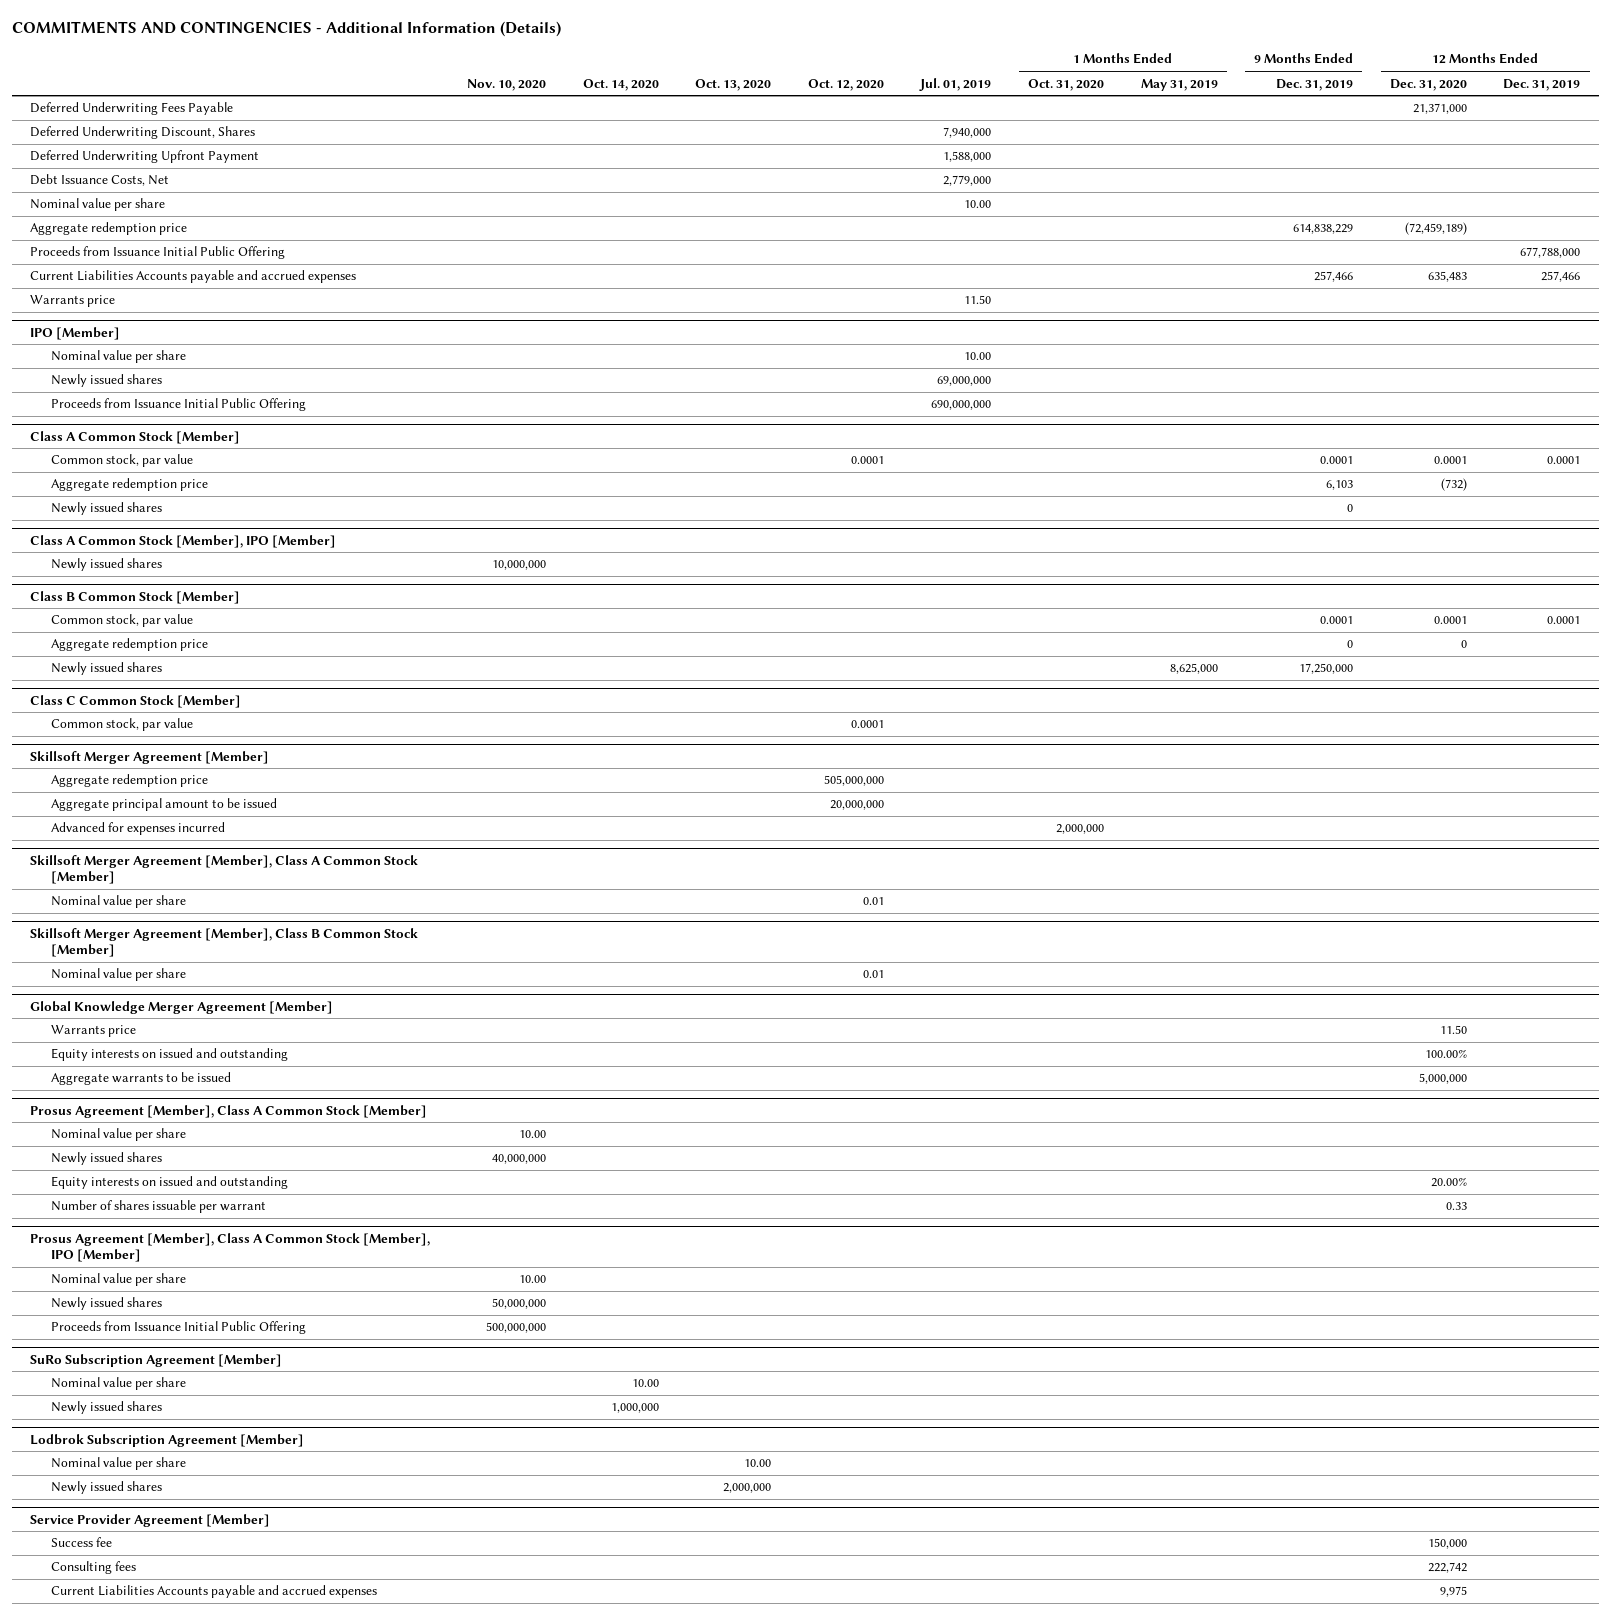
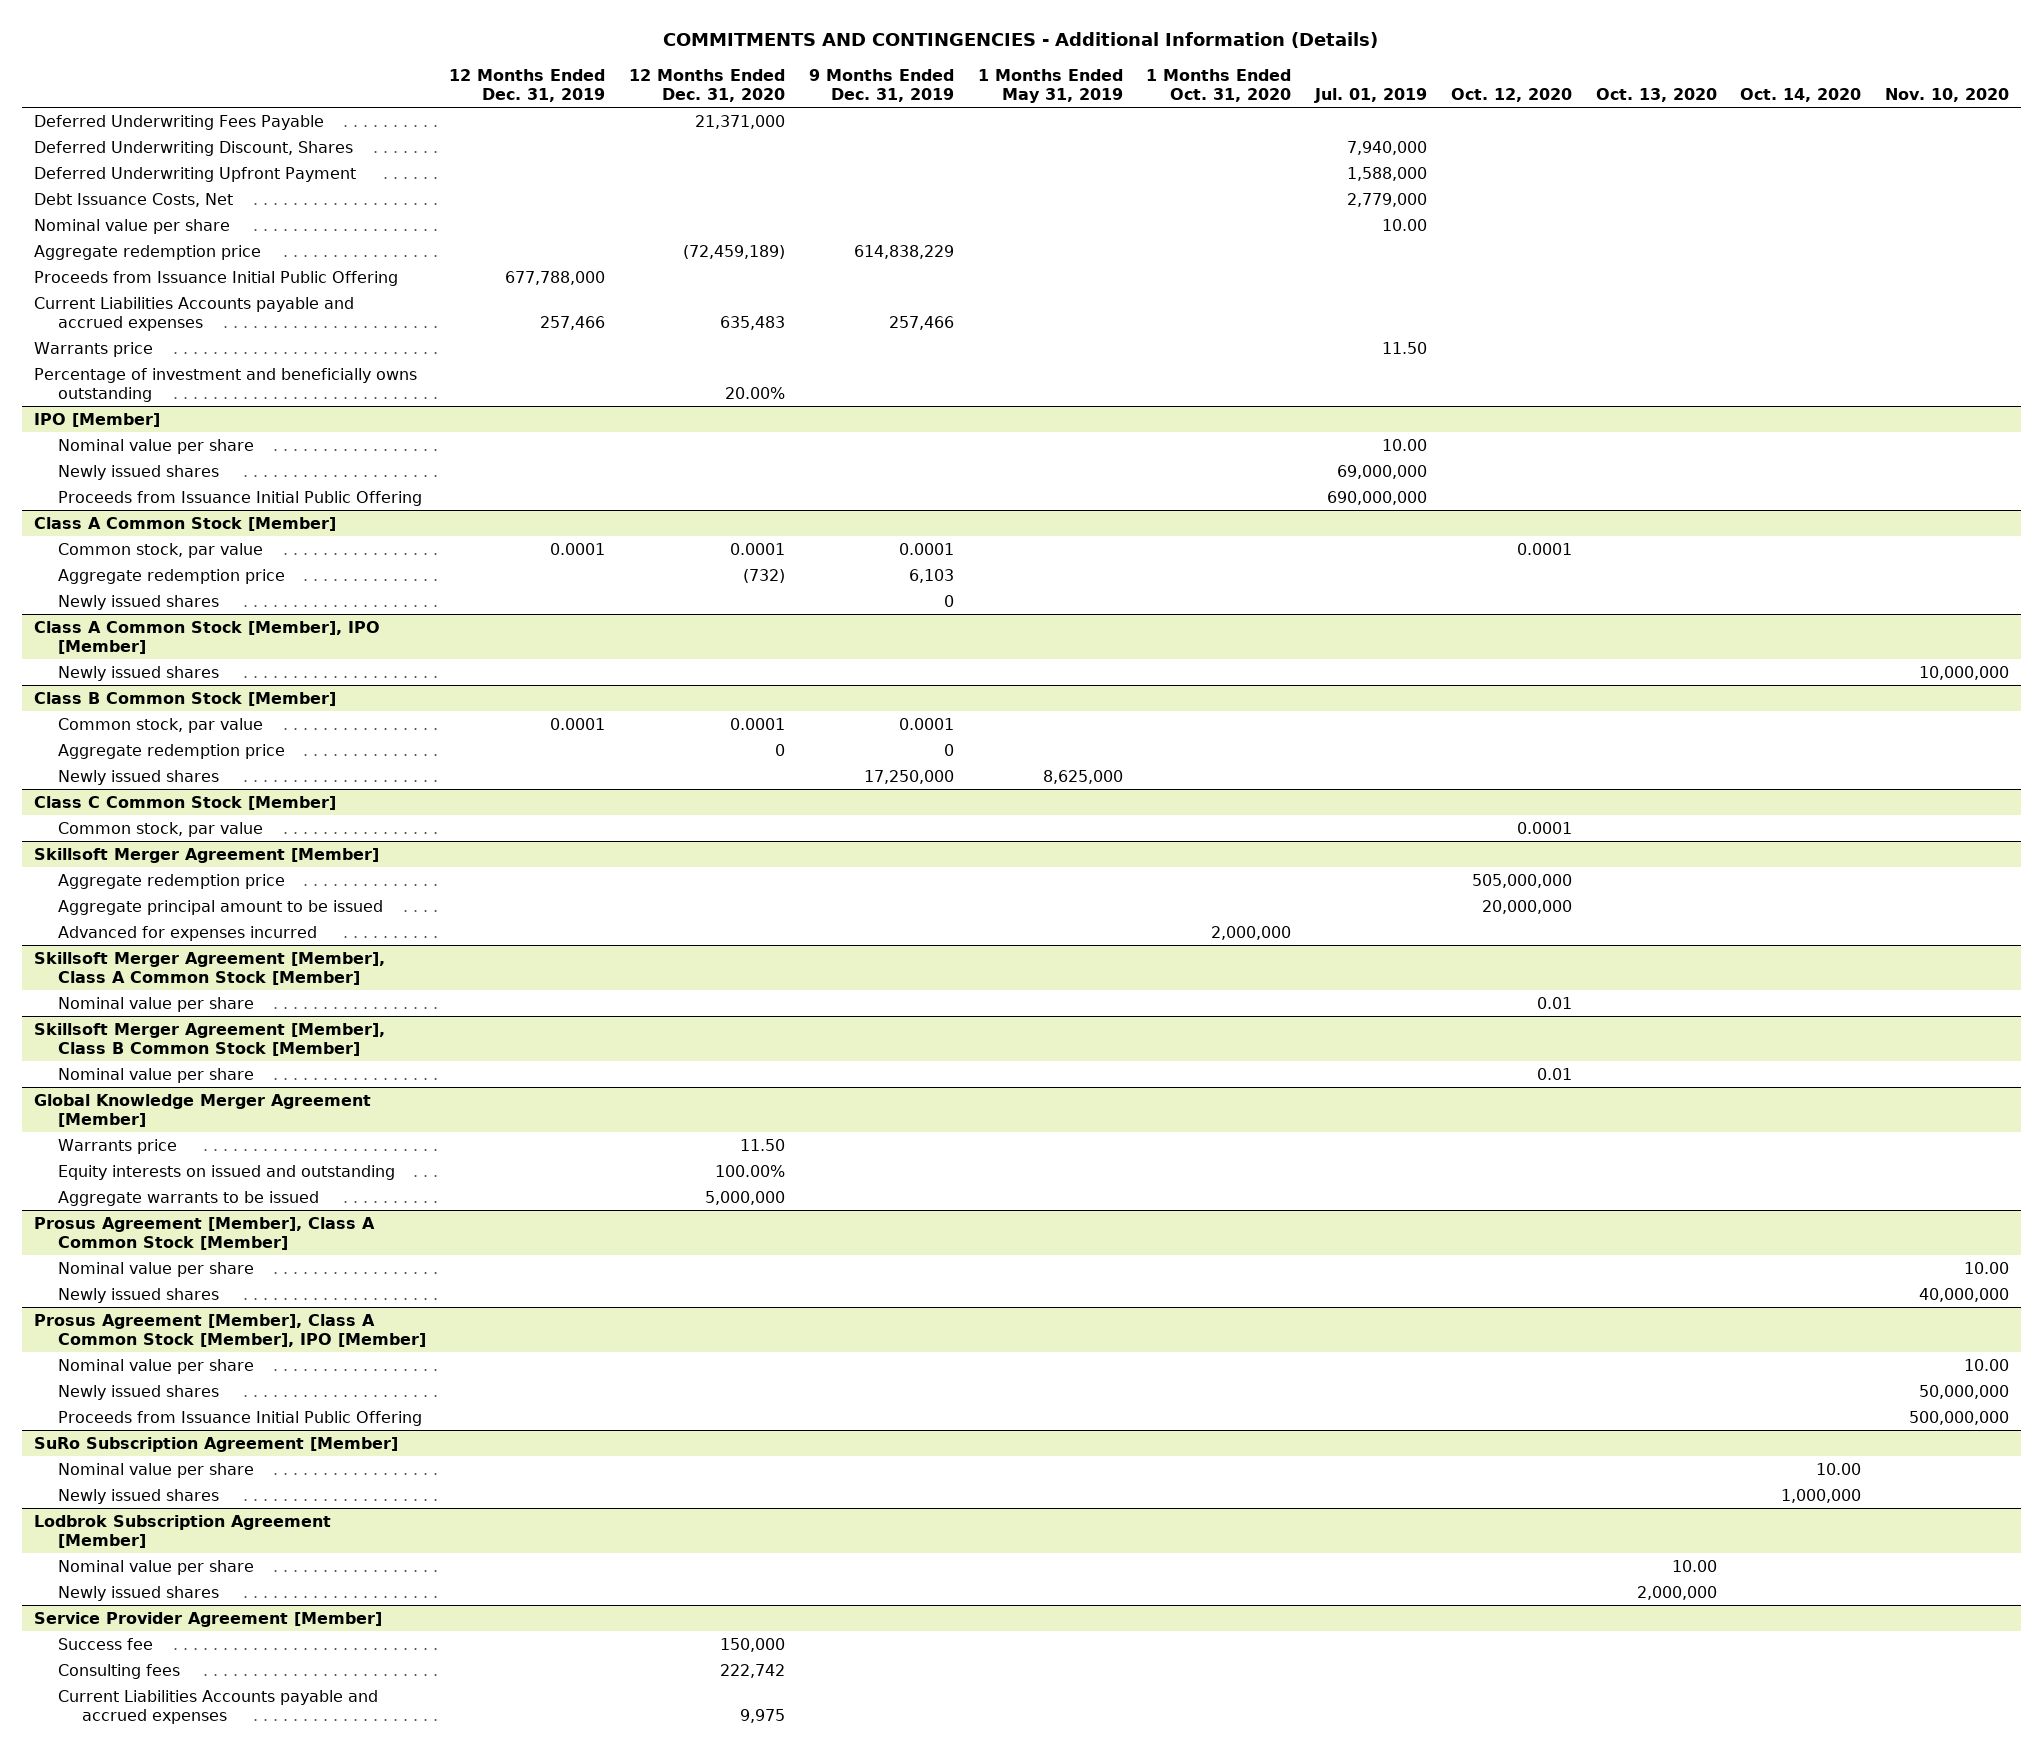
- | Nov. 10, 2020 | Oct. 14, 2020 | Oct. 13, 2020 | Oct. 12, 2020 | Jul. 01, 2019 | 1 Months Ended Oct. 31, 2020 | 1 Months Ended May 31, 2019 | 9 Months Ended Dec. 31, 2019 | 12 Months Ended Dec. 31, 2020 | 12 Months Ended Dec. 31, 2019
+ | 12 Months Ended Dec. 31, 2019 | 12 Months Ended Dec. 31, 2020 | 9 Months Ended Dec. 31, 2019 | 1 Months Ended May 31, 2019 | 1 Months Ended Oct. 31, 2020 | Jul. 01, 2019 | Oct. 12, 2020 | Oct. 13, 2020 | Oct. 14, 2020 | Nov. 10, 2020
+ Percentage of investment and beneficially owns outstanding | | 20.00% | | | | | | | |
@ Prosus Agreement [Member], Class A Common Stock [Member]
- Equity interests on issued and outstanding | | | | | | | | | 20.00% |
- Number of shares issuable per warrant | | | | | | | | | 0.33 |

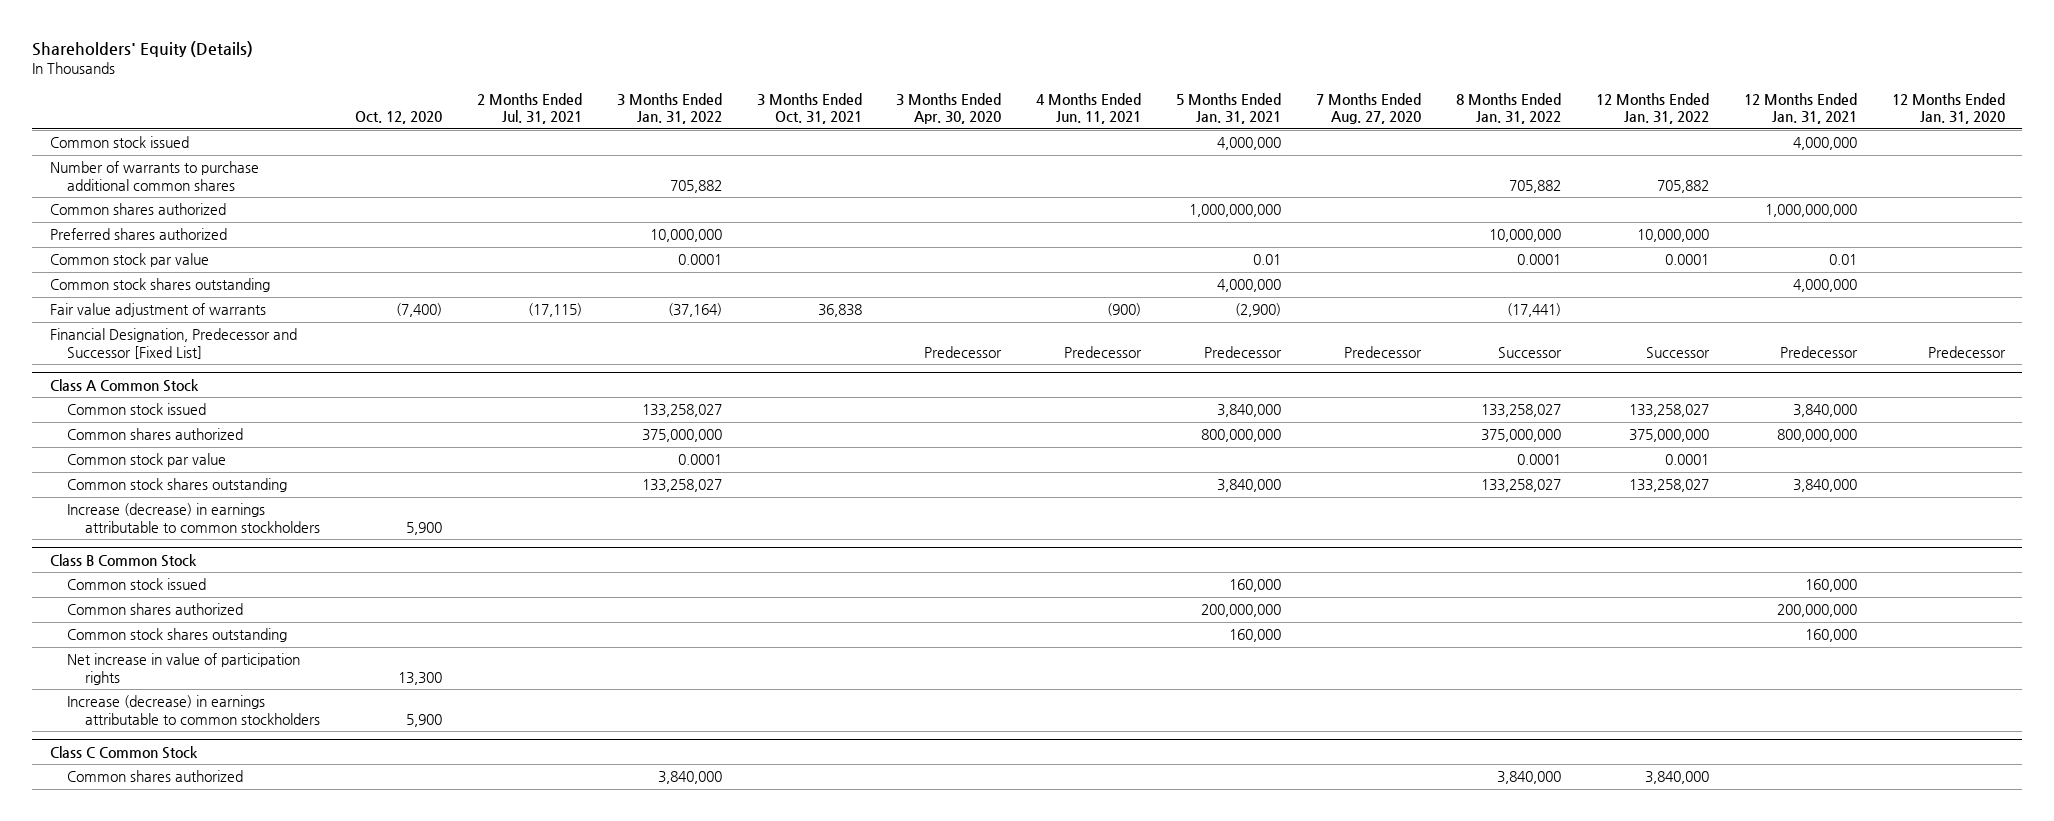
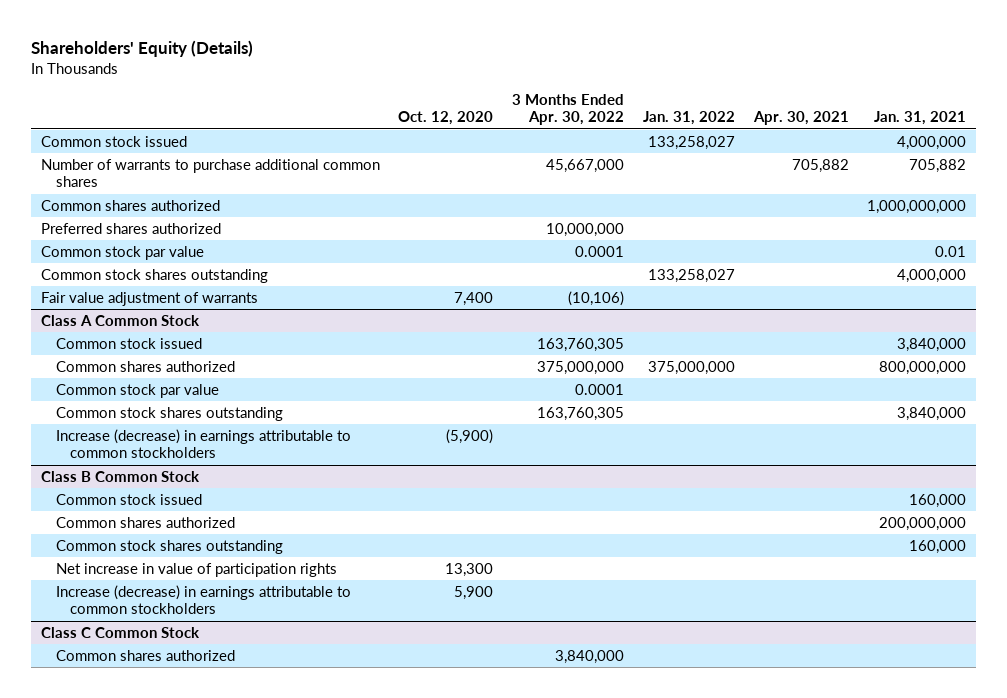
- | Oct. 12, 2020 | 2 Months Ended Jul. 31, 2021 | 3 Months Ended Jan. 31, 2022 | 3 Months Ended Oct. 31, 2021 | 3 Months Ended Apr. 30, 2020 | 4 Months Ended Jun. 11, 2021 | 5 Months Ended Jan. 31, 2021 | 7 Months Ended Aug. 27, 2020 | 8 Months Ended Jan. 31, 2022 | 12 Months Ended Jan. 31, 2022 | 12 Months Ended Jan. 31, 2021 | 12 Months Ended Jan. 31, 2020
+ | Oct. 12, 2020 | 3 Months Ended Apr. 30, 2022 | Jan. 31, 2022 | Apr. 30, 2021 | Jan. 31, 2021
- Fair value adjustment of warrants | (7,400) | (17,115) | (37,164) | 36,838 | | (900) | (2,900) | | (17,441) | | |
- Financial Designation, Predecessor and Successor [Fixed List] | | | | | Predecessor | Predecessor | Predecessor | Predecessor | Successor | Successor | Predecessor | Predecessor
+ Fair value adjustment of warrants | 7,400 | (10,106) | | |
@ Class A Common Stock
- Increase (decrease) in earnings attributable to common stockholders | 5,900 | | | | | | | | | | |
+ Increase (decrease) in earnings attributable to common stockholders | (5,900) | | | |

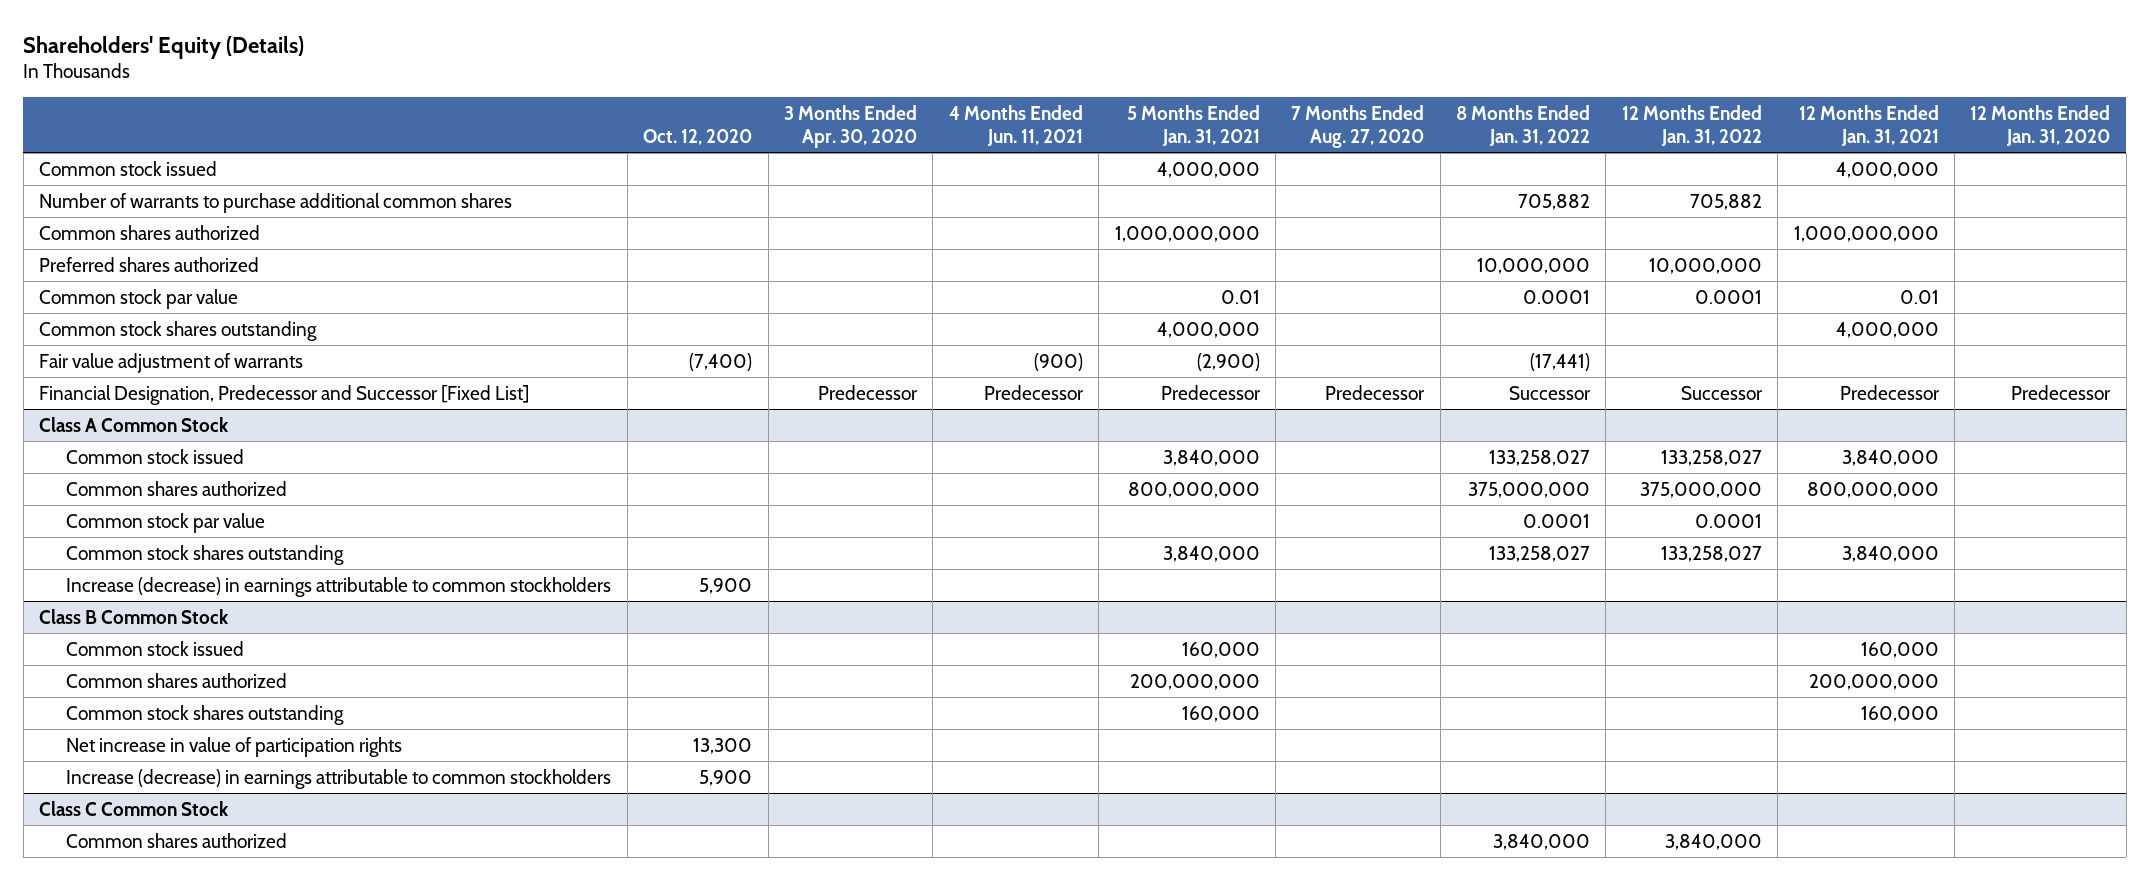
- | Oct. 12, 2020 | 3 Months Ended Apr. 30, 2022 | Jan. 31, 2022 | Apr. 30, 2021 | Jan. 31, 2021
+ | Oct. 12, 2020 | 3 Months Ended Apr. 30, 2020 | 4 Months Ended Jun. 11, 2021 | 5 Months Ended Jan. 31, 2021 | 7 Months Ended Aug. 27, 2020 | 8 Months Ended Jan. 31, 2022 | 12 Months Ended Jan. 31, 2022 | 12 Months Ended Jan. 31, 2021 | 12 Months Ended Jan. 31, 2020
- Fair value adjustment of warrants | 7,400 | (10,106) | | |
+ Fair value adjustment of warrants | (7,400) | | (900) | (2,900) | | (17,441) | | |
+ Financial Designation, Predecessor and Successor [Fixed List] | | Predecessor | Predecessor | Predecessor | Predecessor | Successor | Successor | Predecessor | Predecessor
@ Class A Common Stock
- Increase (decrease) in earnings attributable to common stockholders | (5,900) | | | |
+ Increase (decrease) in earnings attributable to common stockholders | 5,900 | | | | | | | |

